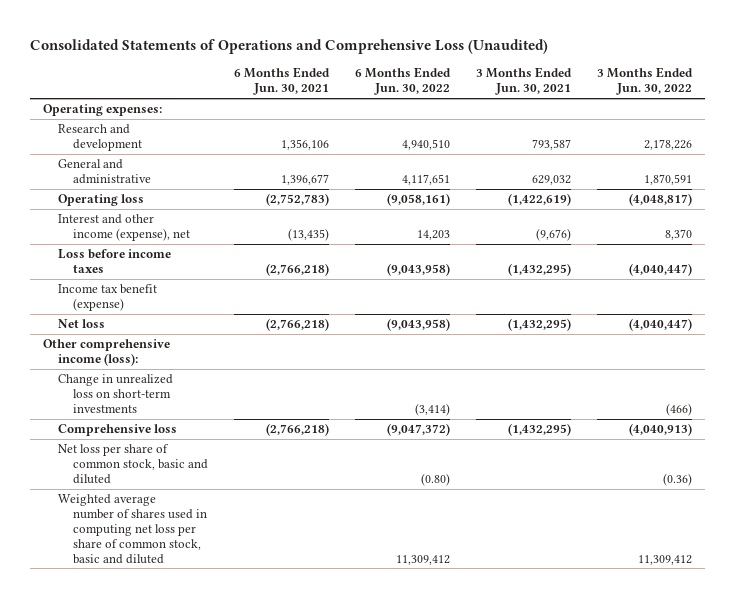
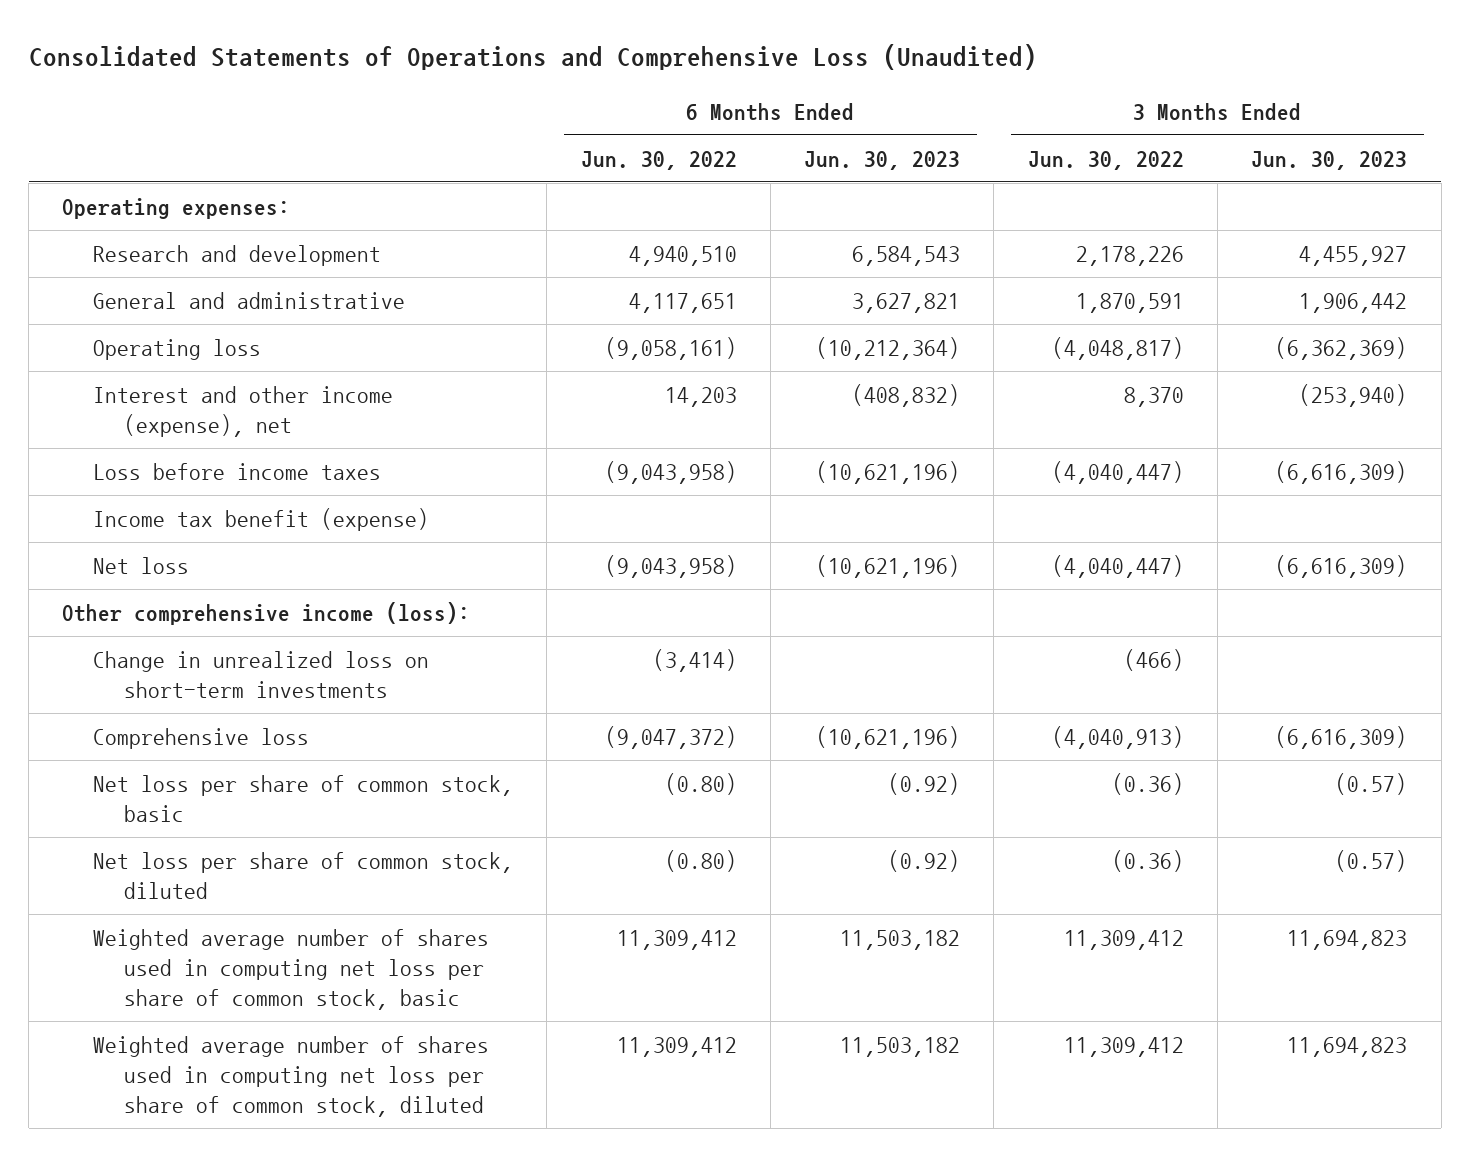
- | 6 Months Ended Jun. 30, 2021 | 6 Months Ended Jun. 30, 2022 | 3 Months Ended Jun. 30, 2021 | 3 Months Ended Jun. 30, 2022
+ | 6 Months Ended Jun. 30, 2022 | 6 Months Ended Jun. 30, 2023 | 3 Months Ended Jun. 30, 2022 | 3 Months Ended Jun. 30, 2023
- Net loss per share of common stock, basic and diluted | | (0.80) | | (0.36)
- Weighted average number of shares used in computing net loss per share of common stock, basic and diluted | | 11,309,412 | | 11,309,412
+ Net loss per share of common stock, basic | (0.80) | (0.92) | (0.36) | (0.57)
+ Net loss per share of common stock, diluted | (0.80) | (0.92) | (0.36) | (0.57)
+ Weighted average number of shares used in computing net loss per share of common stock, basic | 11,309,412 | 11,503,182 | 11,309,412 | 11,694,823
+ Weighted average number of shares used in computing net loss per share of common stock, diluted | 11,309,412 | 11,503,182 | 11,309,412 | 11,694,823

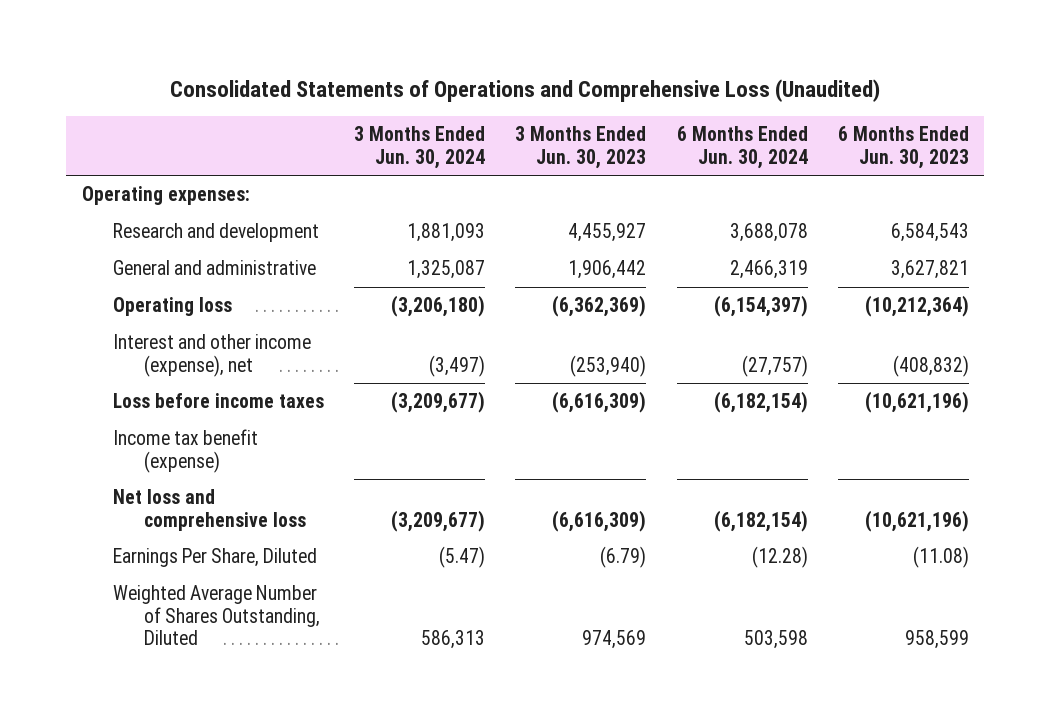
- | 6 Months Ended Jun. 30, 2022 | 6 Months Ended Jun. 30, 2023 | 3 Months Ended Jun. 30, 2022 | 3 Months Ended Jun. 30, 2023
+ | 3 Months Ended Jun. 30, 2024 | 3 Months Ended Jun. 30, 2023 | 6 Months Ended Jun. 30, 2024 | 6 Months Ended Jun. 30, 2023
- Net loss | (9,043,958) | (10,621,196) | (4,040,447) | (6,616,309)
- Other comprehensive income (loss):
- Change in unrealized loss on short-term investments | (3,414) | | (466) |
- Comprehensive loss | (9,047,372) | (10,621,196) | (4,040,913) | (6,616,309)
- Net loss per share of common stock, basic | (0.80) | (0.92) | (0.36) | (0.57)
- Net loss per share of common stock, diluted | (0.80) | (0.92) | (0.36) | (0.57)
- Weighted average number of shares used in computing net loss per share of common stock, basic | 11,309,412 | 11,503,182 | 11,309,412 | 11,694,823
- Weighted average number of shares used in computing net loss per share of common stock, diluted | 11,309,412 | 11,503,182 | 11,309,412 | 11,694,823
+ Net loss and comprehensive loss | (3,209,677) | (6,616,309) | (6,182,154) | (10,621,196)
+ Earnings Per Share, Diluted | (5.47) | (6.79) | (12.28) | (11.08)
+ Weighted Average Number of Shares Outstanding, Diluted | 586,313 | 974,569 | 503,598 | 958,599

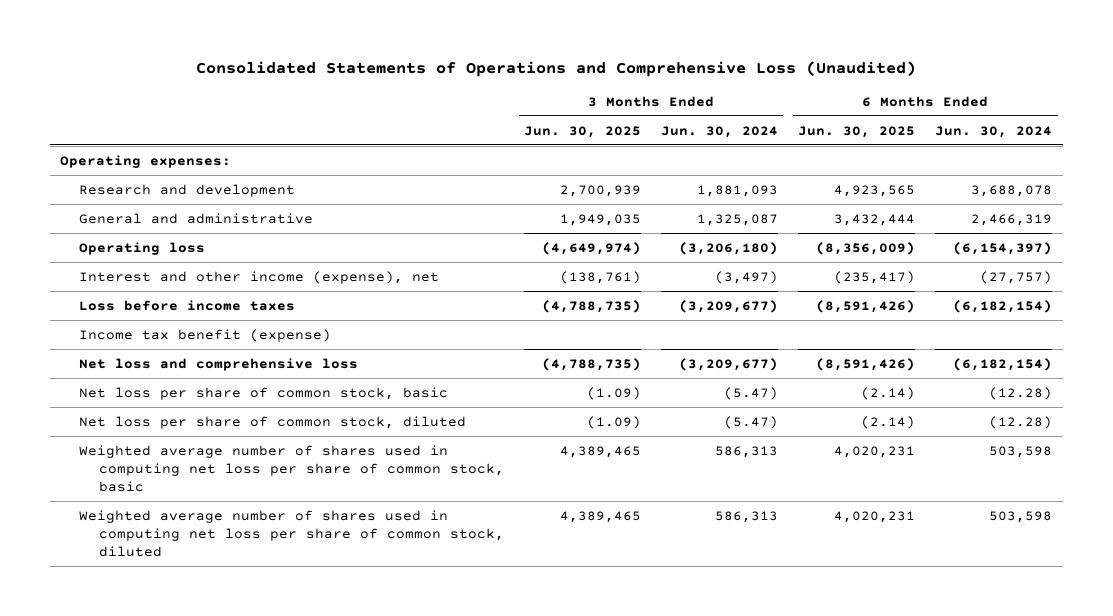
- | 3 Months Ended Jun. 30, 2024 | 3 Months Ended Jun. 30, 2023 | 6 Months Ended Jun. 30, 2024 | 6 Months Ended Jun. 30, 2023
+ | 3 Months Ended Jun. 30, 2025 | 3 Months Ended Jun. 30, 2024 | 6 Months Ended Jun. 30, 2025 | 6 Months Ended Jun. 30, 2024
- Earnings Per Share, Diluted | (5.47) | (6.79) | (12.28) | (11.08)
- Weighted Average Number of Shares Outstanding, Diluted | 586,313 | 974,569 | 503,598 | 958,599
+ Net loss per share of common stock, basic | (1.09) | (5.47) | (2.14) | (12.28)
+ Net loss per share of common stock, diluted | (1.09) | (5.47) | (2.14) | (12.28)
+ Weighted average number of shares used in computing net loss per share of common stock, basic | 4,389,465 | 586,313 | 4,020,231 | 503,598
+ Weighted average number of shares used in computing net loss per share of common stock, diluted | 4,389,465 | 586,313 | 4,020,231 | 503,598

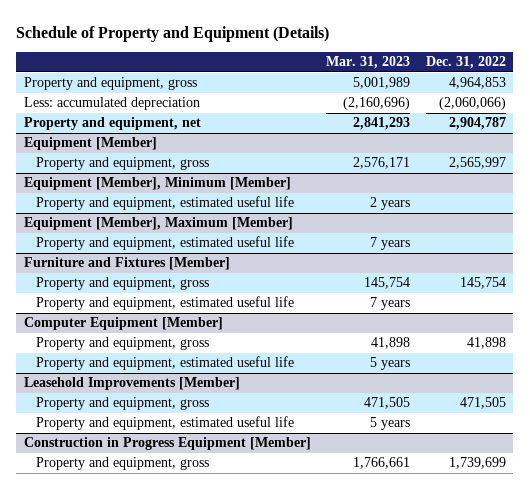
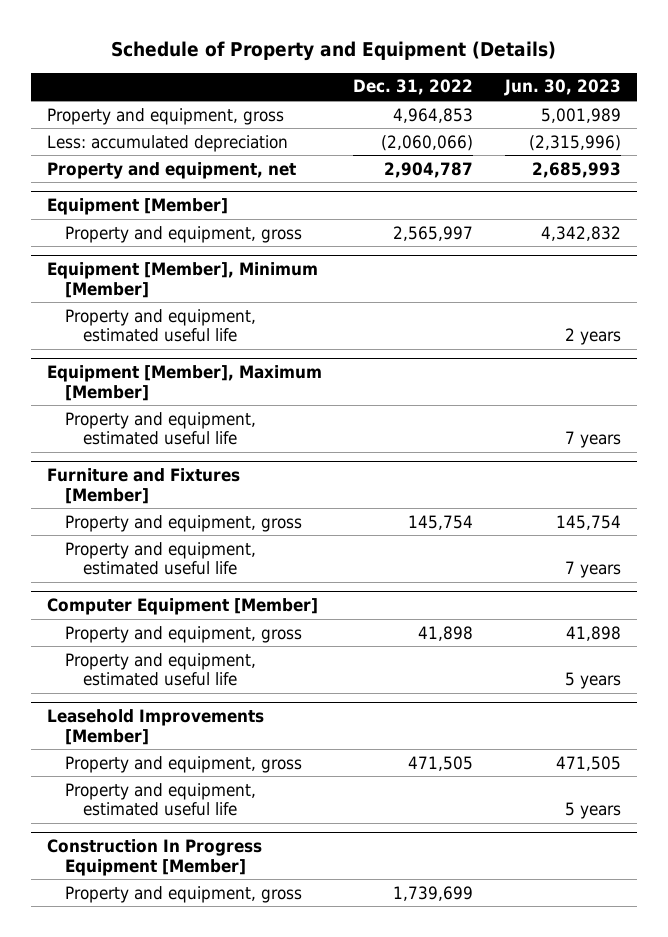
- | Mar. 31, 2023 | Dec. 31, 2022
+ | Dec. 31, 2022 | Jun. 30, 2023
- Construction in Progress Equipment [Member]
+ Construction In Progress Equipment [Member]

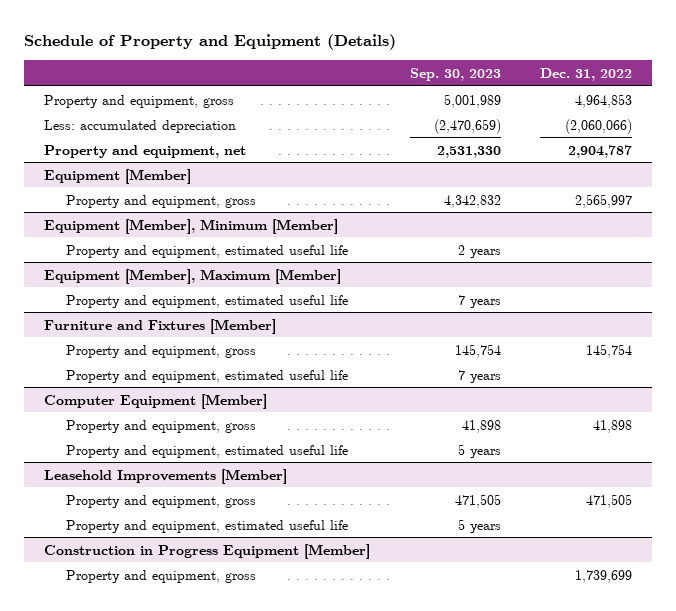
- | Dec. 31, 2022 | Jun. 30, 2023
+ | Sep. 30, 2023 | Dec. 31, 2022
- Construction In Progress Equipment [Member]
+ Construction in Progress Equipment [Member]

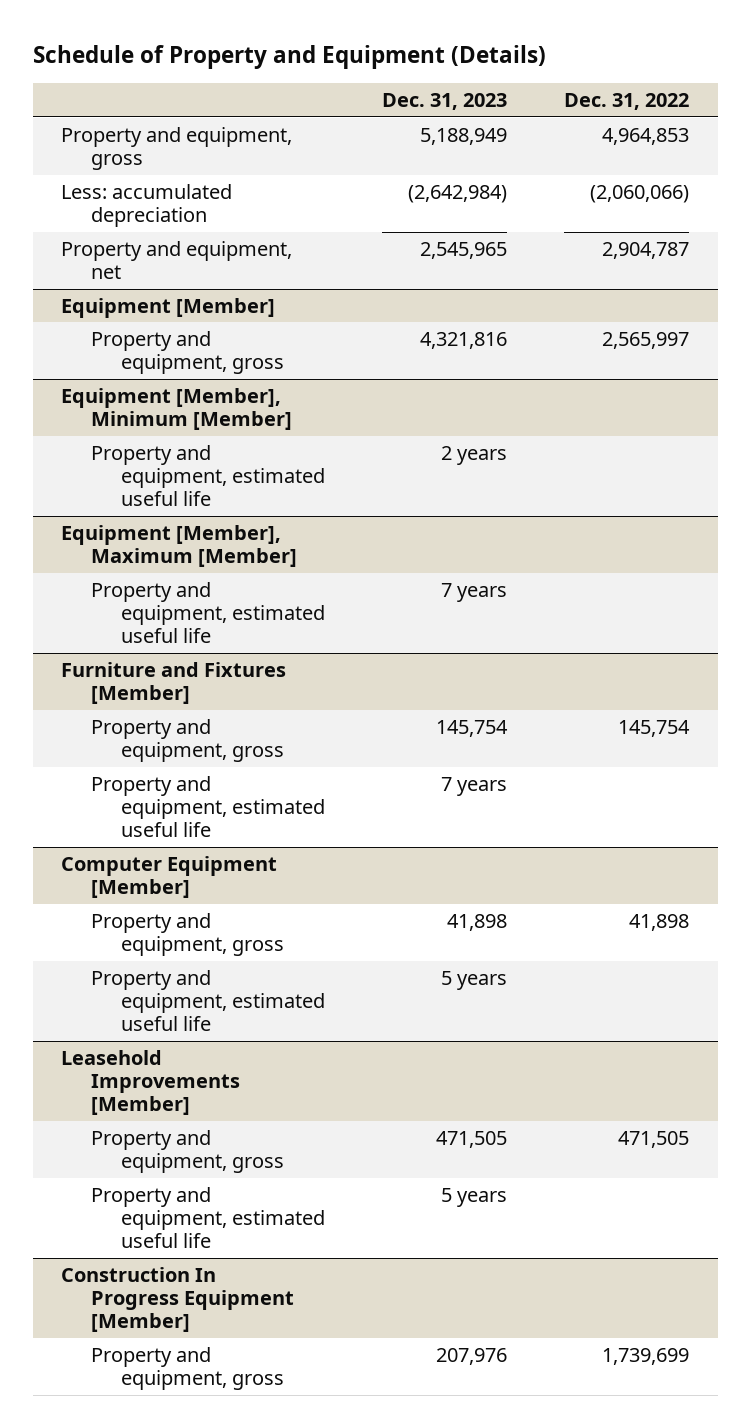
- | Sep. 30, 2023 | Dec. 31, 2022
+ | Dec. 31, 2023 | Dec. 31, 2022
- Construction in Progress Equipment [Member]
+ Construction In Progress Equipment [Member]

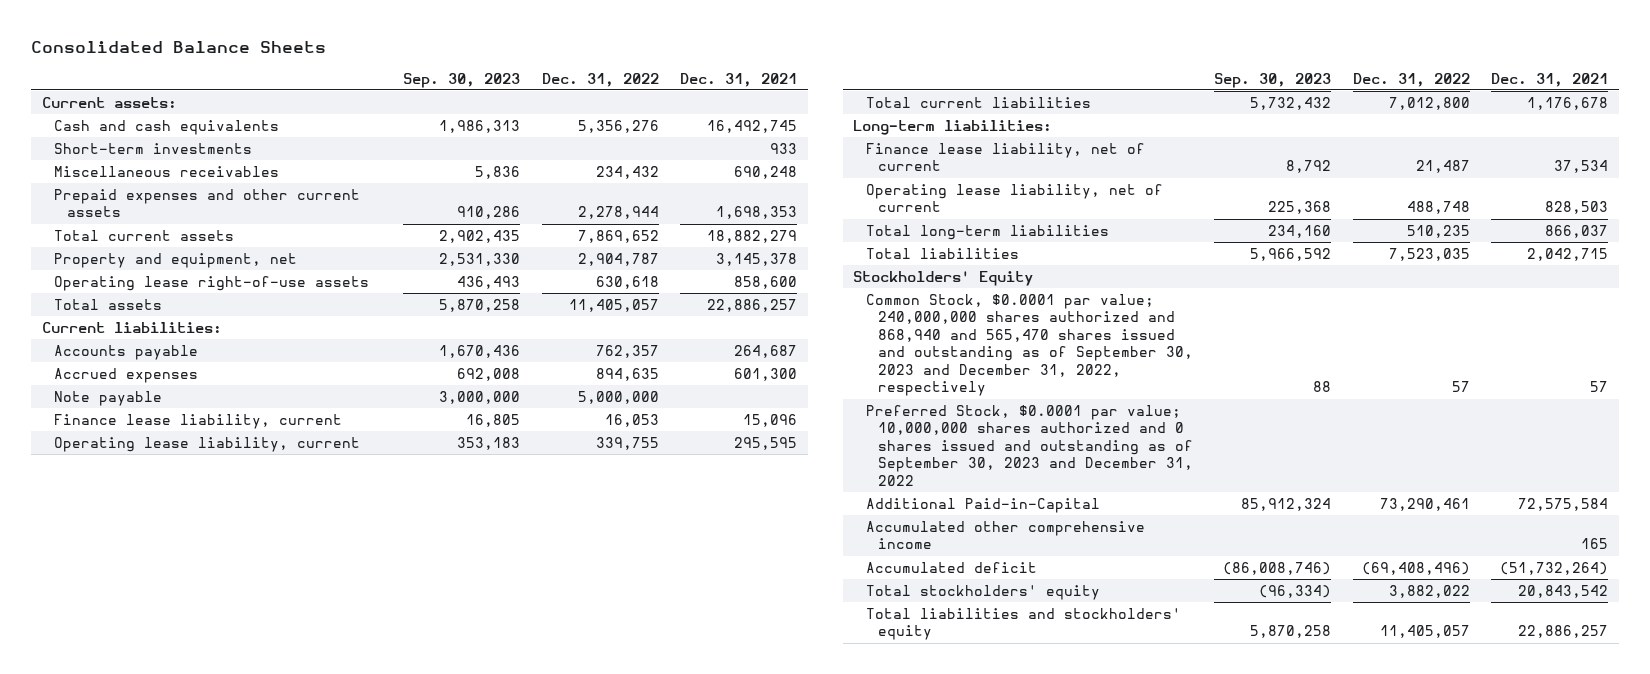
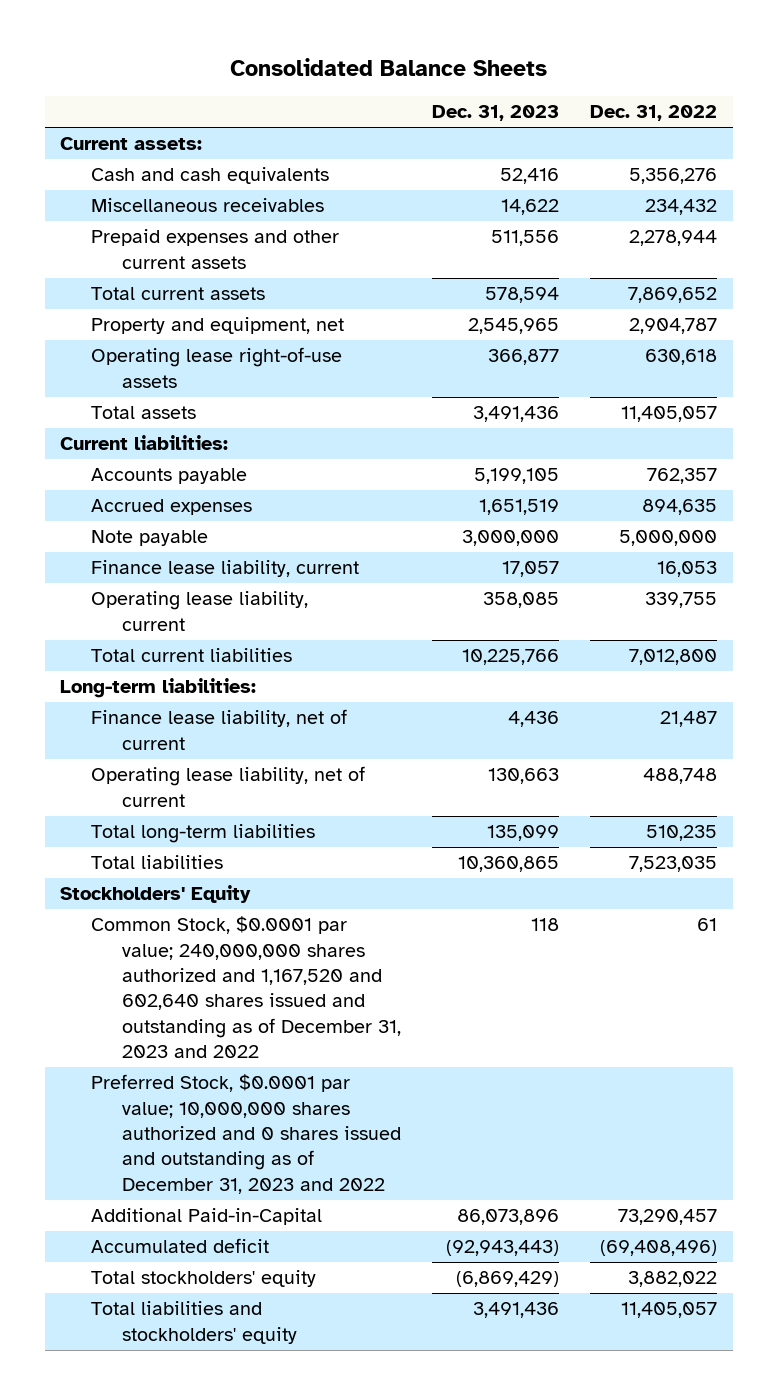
- | Sep. 30, 2023 | Dec. 31, 2022 | Dec. 31, 2021
+ | Dec. 31, 2023 | Dec. 31, 2022
- Short-term investments | | | 933
- Common Stock, $0.0001 par value; 240,000,000 shares authorized and 868,940 and 565,470 shares issued and outstanding as of September 30, 2023 and December 31, 2022, respectively | 88 | 57 | 57
- Preferred Stock, $0.0001 par value; 10,000,000 shares authorized and 0 shares issued and outstanding as of September 30, 2023 and December 31, 2022
- Additional Paid-in-Capital | 85,912,324 | 73,290,461 | 72,575,584
- Accumulated other comprehensive income | | | 165
+ Common Stock, $0.0001 par value; 240,000,000 shares authorized and 1,167,520 and 602,640 shares issued and outstanding as of December 31, 2023 and 2022 | 118 | 61
+ Preferred Stock, $0.0001 par value; 10,000,000 shares authorized and 0 shares issued and outstanding as of December 31, 2023 and 2022
+ Additional Paid-in-Capital | 86,073,896 | 73,290,457

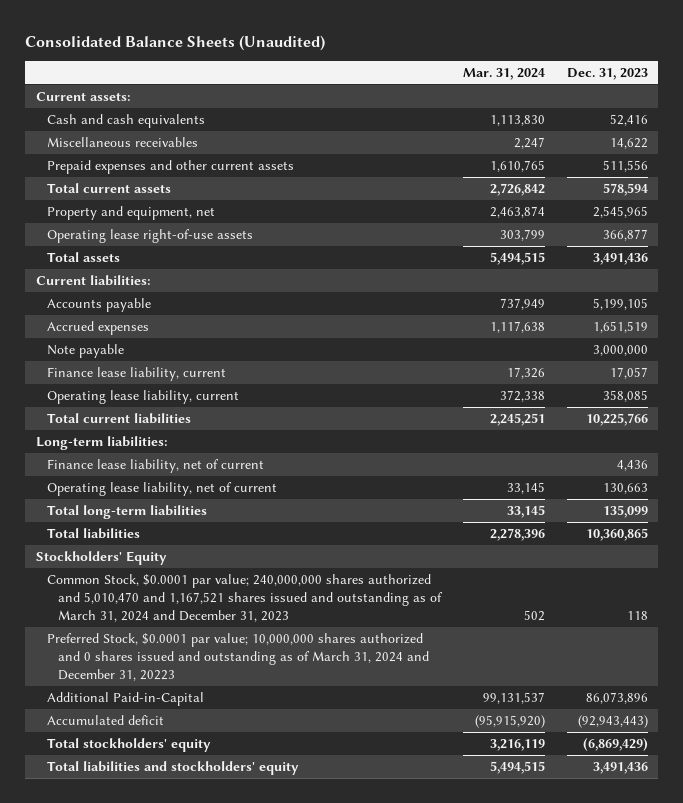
- Consolidated Balance Sheets
+ Consolidated Balance Sheets (Unaudited)
- | Dec. 31, 2023 | Dec. 31, 2022
+ | Mar. 31, 2024 | Dec. 31, 2023
- Common Stock, $0.0001 par value; 240,000,000 shares authorized and 1,167,520 and 602,640 shares issued and outstanding as of December 31, 2023 and 2022 | 118 | 61
- Preferred Stock, $0.0001 par value; 10,000,000 shares authorized and 0 shares issued and outstanding as of December 31, 2023 and 2022
+ Common Stock, $0.0001 par value; 240,000,000 shares authorized and 5,010,470 and 1,167,521 shares issued and outstanding as of March 31, 2024 and December 31, 2023 | 502 | 118
+ Preferred Stock, $0.0001 par value; 10,000,000 shares authorized and 0 shares issued and outstanding as of March 31, 2024 and December 31, 20223

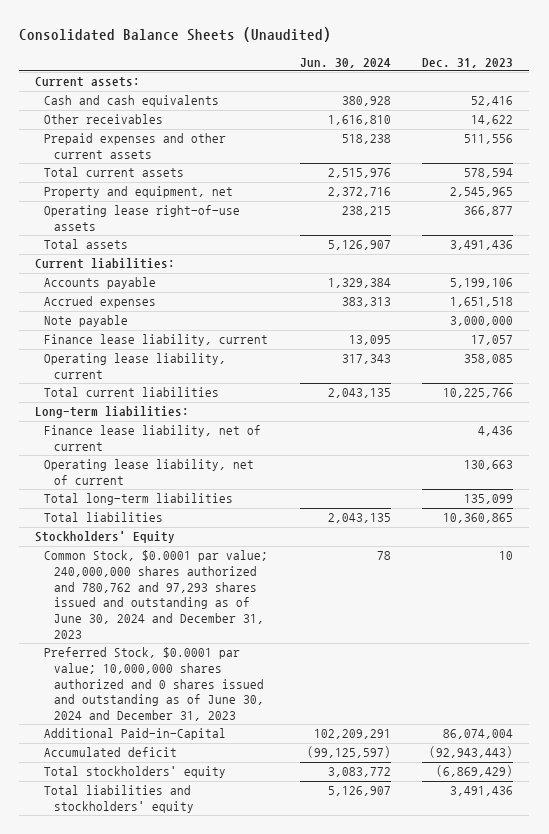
- | Mar. 31, 2024 | Dec. 31, 2023
+ | Jun. 30, 2024 | Dec. 31, 2023
- Miscellaneous receivables | 2,247 | 14,622
+ Other receivables | 1,616,810 | 14,622
- Accounts payable | 737,949 | 5,199,105
- Accrued expenses | 1,117,638 | 1,651,519
+ Accounts payable | 1,329,384 | 5,199,106
+ Accrued expenses | 383,313 | 1,651,518
- Common Stock, $0.0001 par value; 240,000,000 shares authorized and 5,010,470 and 1,167,521 shares issued and outstanding as of March 31, 2024 and December 31, 2023 | 502 | 118
- Preferred Stock, $0.0001 par value; 10,000,000 shares authorized and 0 shares issued and outstanding as of March 31, 2024 and December 31, 20223
- Additional Paid-in-Capital | 99,131,537 | 86,073,896
+ Common Stock, $0.0001 par value; 240,000,000 shares authorized and 780,762 and 97,293 shares issued and outstanding as of June 30, 2024 and December 31, 2023 | 78 | 10
+ Preferred Stock, $0.0001 par value; 10,000,000 shares authorized and 0 shares issued and outstanding as of June 30, 2024 and December 31, 2023
+ Additional Paid-in-Capital | 102,209,291 | 86,074,004

